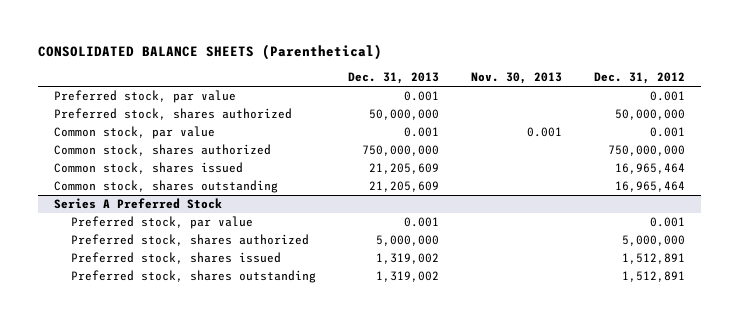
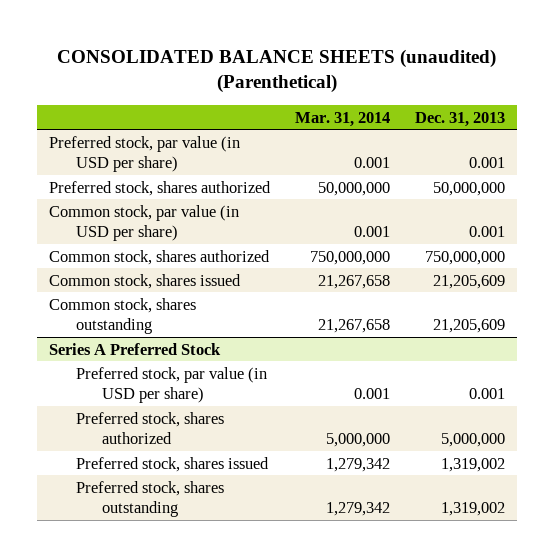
- CONSOLIDATED BALANCE SHEETS (Parenthetical)
+ CONSOLIDATED BALANCE SHEETS (unaudited) (Parenthetical)
- | Dec. 31, 2013 | Nov. 30, 2013 | Dec. 31, 2012
+ | Mar. 31, 2014 | Dec. 31, 2013
- Preferred stock, par value | 0.001 | | 0.001
+ Preferred stock, par value (in USD per share) | 0.001 | 0.001
- Common stock, par value | 0.001 | 0.001 | 0.001
+ Common stock, par value (in USD per share) | 0.001 | 0.001
@ Series A Preferred Stock
- Preferred stock, par value | 0.001 | | 0.001
+ Preferred stock, par value (in USD per share) | 0.001 | 0.001

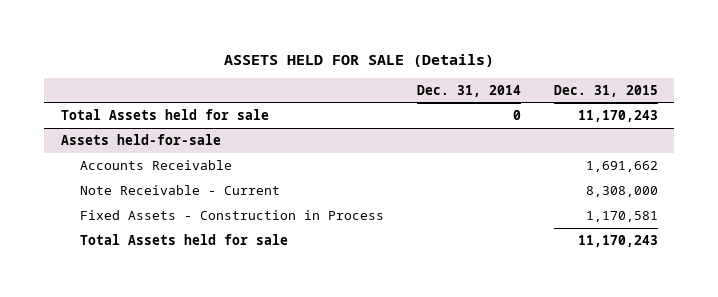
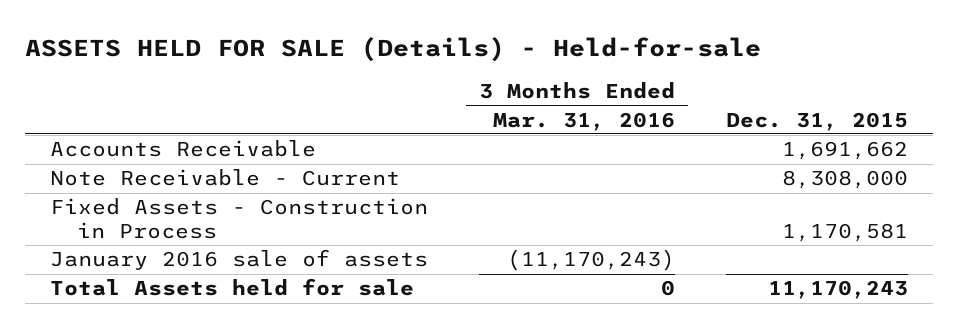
- ASSETS HELD FOR SALE (Details)
+ ASSETS HELD FOR SALE (Details) - Held-for-sale
- | Dec. 31, 2014 | Dec. 31, 2015
+ | 3 Months Ended Mar. 31, 2016 | Dec. 31, 2015
- Total Assets held for sale | 0 | 11,170,243
- Assets held-for-sale
+ January 2016 sale of assets | (11,170,243) |

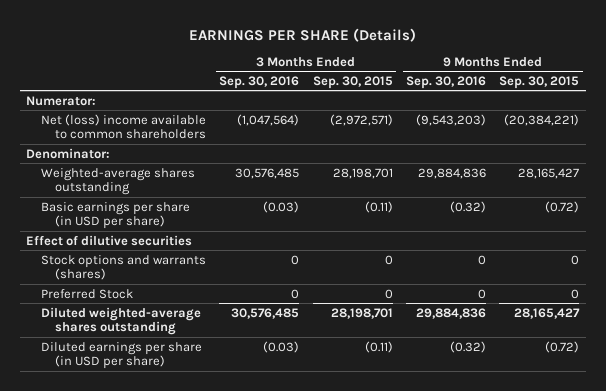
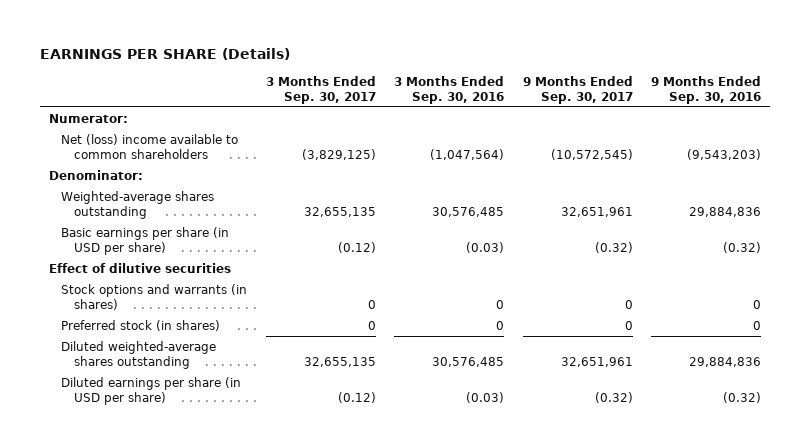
- | 3 Months Ended Sep. 30, 2016 | 3 Months Ended Sep. 30, 2015 | 9 Months Ended Sep. 30, 2016 | 9 Months Ended Sep. 30, 2015
+ | 3 Months Ended Sep. 30, 2017 | 3 Months Ended Sep. 30, 2016 | 9 Months Ended Sep. 30, 2017 | 9 Months Ended Sep. 30, 2016
- Stock options and warrants (shares) | 0 | 0 | 0 | 0
- Preferred Stock | 0 | 0 | 0 | 0
+ Stock options and warrants (in shares) | 0 | 0 | 0 | 0
+ Preferred stock (in shares) | 0 | 0 | 0 | 0

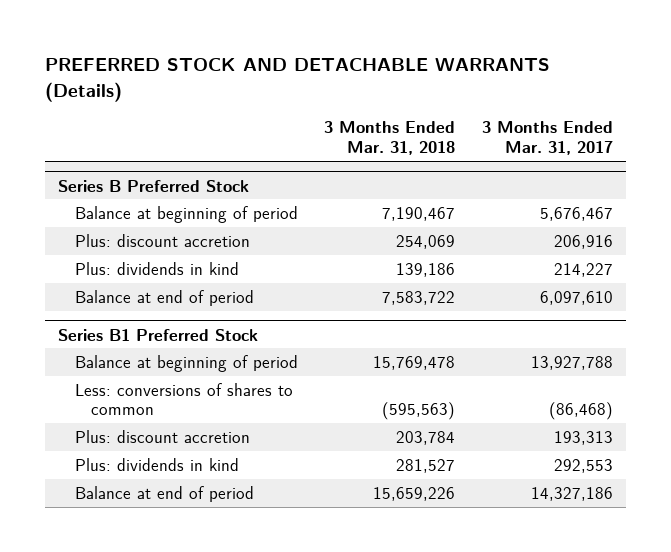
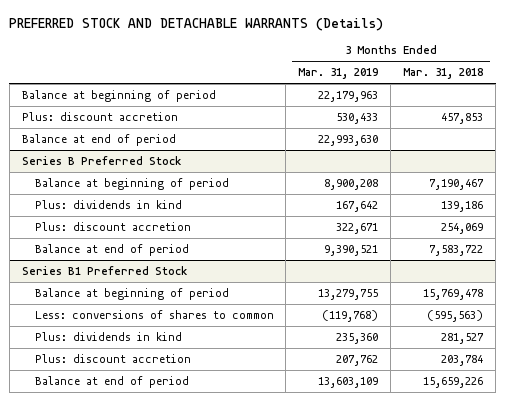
- | 3 Months Ended Mar. 31, 2018 | 3 Months Ended Mar. 31, 2017
+ | 3 Months Ended Mar. 31, 2019 | 3 Months Ended Mar. 31, 2018
+ Balance at beginning of period | 22,179,963 |
+ Plus: discount accretion | 530,433 | 457,853
+ Balance at end of period | 22,993,630 |
@ Series B Preferred Stock
moved down: Plus: discount accretion | 322,671 | 254,069
@ Series B1 Preferred Stock
moved down: Plus: discount accretion | 207,762 | 203,784

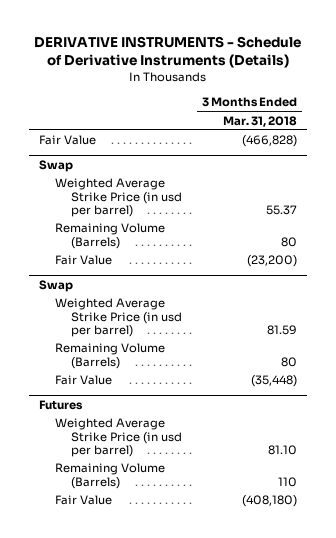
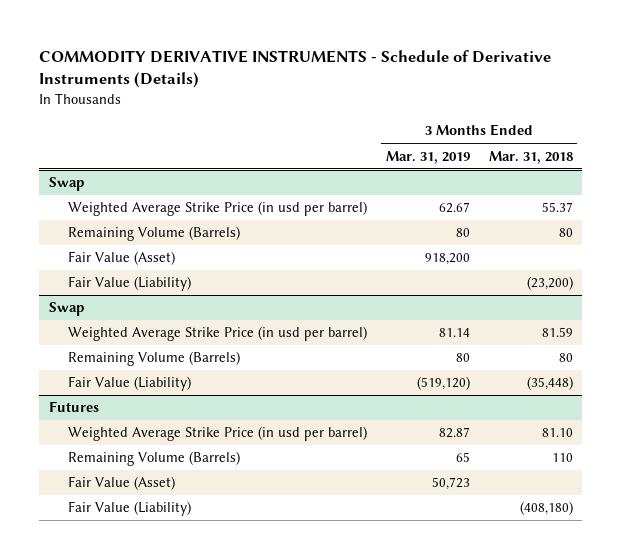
- DERIVATIVE INSTRUMENTS - Schedule of Derivative Instruments (Details)
+ COMMODITY DERIVATIVE INSTRUMENTS - Schedule of Derivative Instruments (Details)
- | 3 Months Ended Mar. 31, 2018
+ | 3 Months Ended Mar. 31, 2019 | 3 Months Ended Mar. 31, 2018
- Fair Value | (466,828)
@ Swap
- Fair Value | (23,200)
+ Fair Value (Asset) | 918,200 |
+ Fair Value (Liability) | | (23,200)
- Fair Value | (35,448)
+ Fair Value (Liability) | (519,120) | (35,448)
@ Futures
- Fair Value | (408,180)
+ Fair Value (Asset) | 50,723 |
+ Fair Value (Liability) | | (408,180)

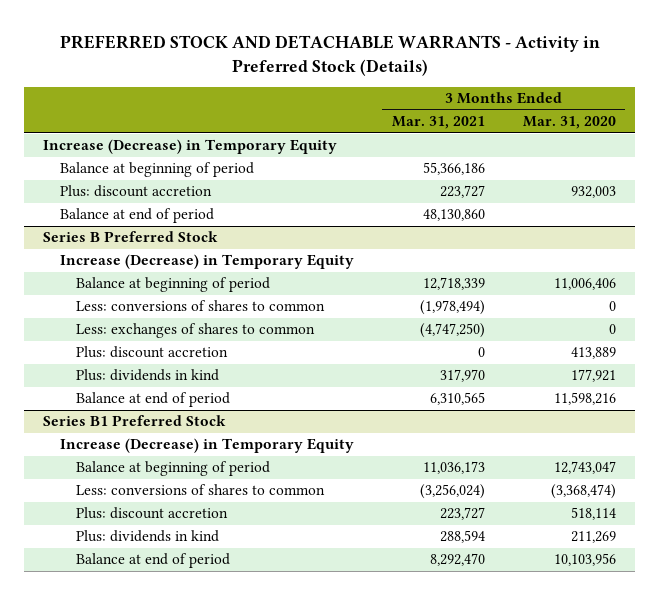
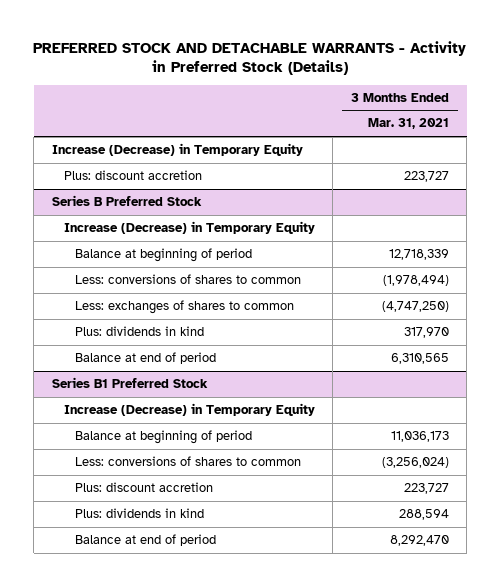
- | 3 Months Ended Mar. 31, 2021 | 3 Months Ended Mar. 31, 2020
+ | 3 Months Ended Mar. 31, 2021
- Balance at beginning of period | 55,366,186 |
- Balance at end of period | 48,130,860 |
@ Series B Preferred Stock
- Plus: discount accretion | 0 | 413,889

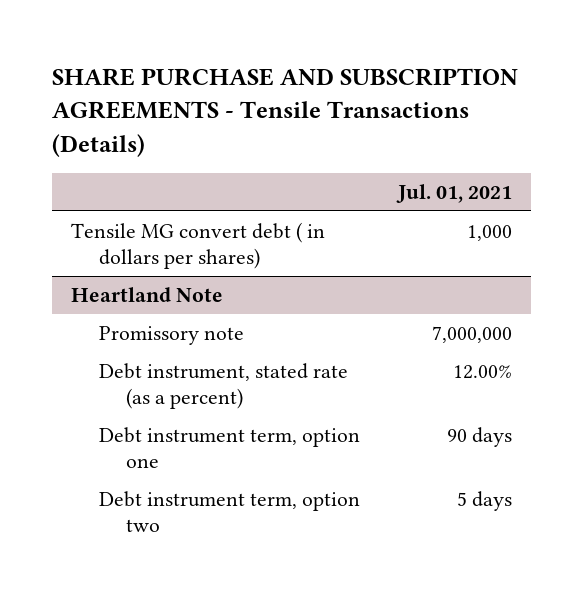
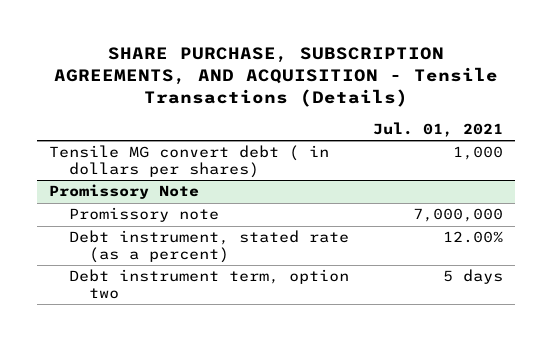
- SHARE PURCHASE AND SUBSCRIPTION AGREEMENTS - Tensile Transactions (Details)
+ SHARE PURCHASE, SUBSCRIPTION AGREEMENTS, AND ACQUISITION - Tensile Transactions (Details)
- Heartland Note
+ Promissory Note
- Debt instrument term, option one | 90 days

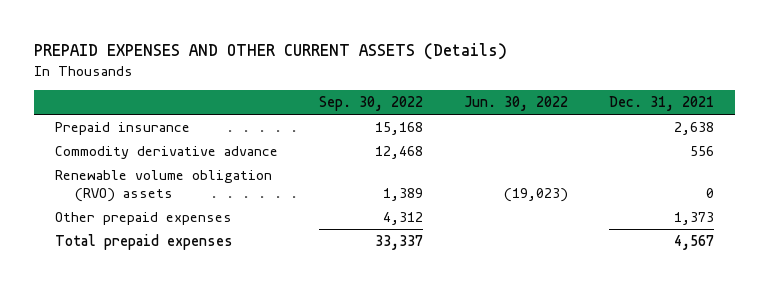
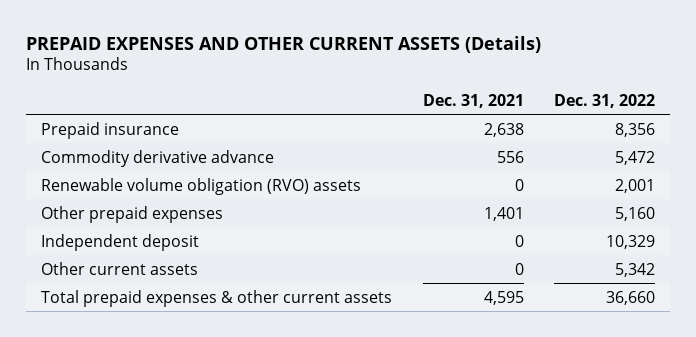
- | Sep. 30, 2022 | Jun. 30, 2022 | Dec. 31, 2021
+ | Dec. 31, 2021 | Dec. 31, 2022
- Other prepaid expenses | 4,312 | | 1,373
- Total prepaid expenses | 33,337 | | 4,567
+ Other prepaid expenses | 1,401 | 5,160
+ Independent deposit | 0 | 10,329
+ Other current assets | 0 | 5,342
+ Total prepaid expenses & other current assets | 4,595 | 36,660

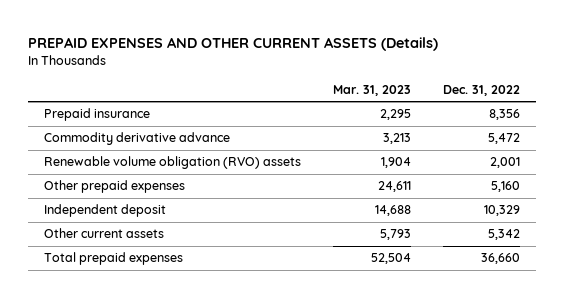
- | Dec. 31, 2021 | Dec. 31, 2022
+ | Mar. 31, 2023 | Dec. 31, 2022
- Total prepaid expenses & other current assets | 4,595 | 36,660
+ Total prepaid expenses | 52,504 | 36,660

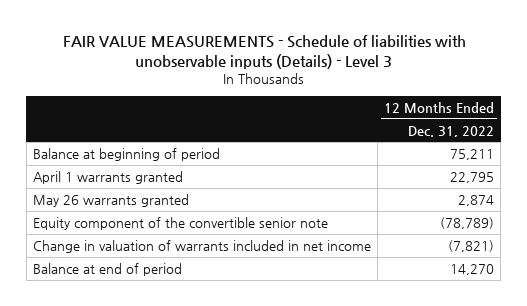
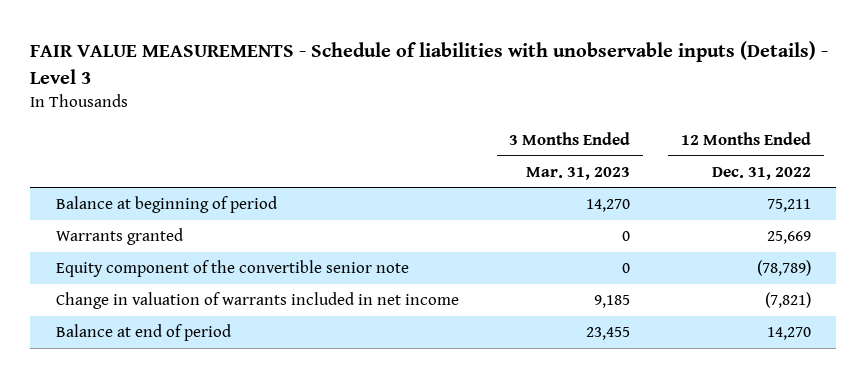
- | 12 Months Ended Dec. 31, 2022
+ | 3 Months Ended Mar. 31, 2023 | 12 Months Ended Dec. 31, 2022
- April 1 warrants granted | 22,795
- May 26 warrants granted | 2,874
+ Warrants granted | 0 | 25,669

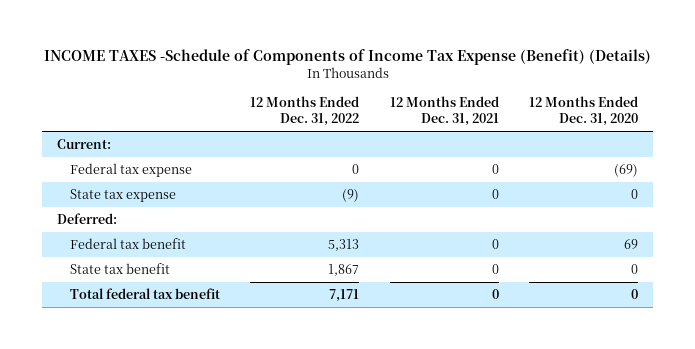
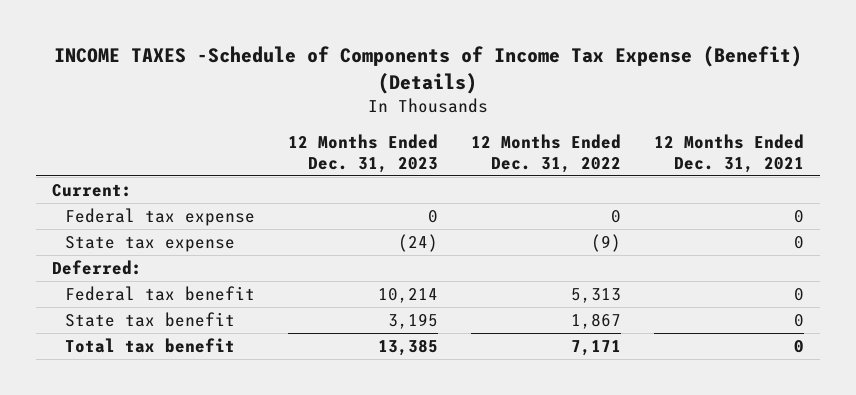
- | 12 Months Ended Dec. 31, 2022 | 12 Months Ended Dec. 31, 2021 | 12 Months Ended Dec. 31, 2020
+ | 12 Months Ended Dec. 31, 2023 | 12 Months Ended Dec. 31, 2022 | 12 Months Ended Dec. 31, 2021
- Total federal tax benefit | 7,171 | 0 | 0
+ Total tax benefit | 13,385 | 7,171 | 0

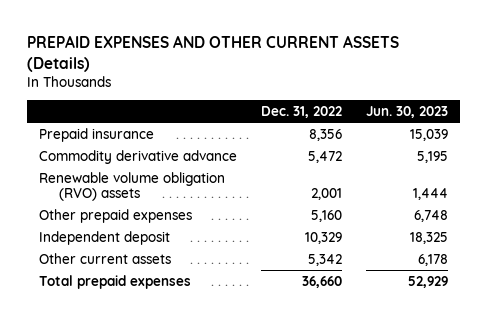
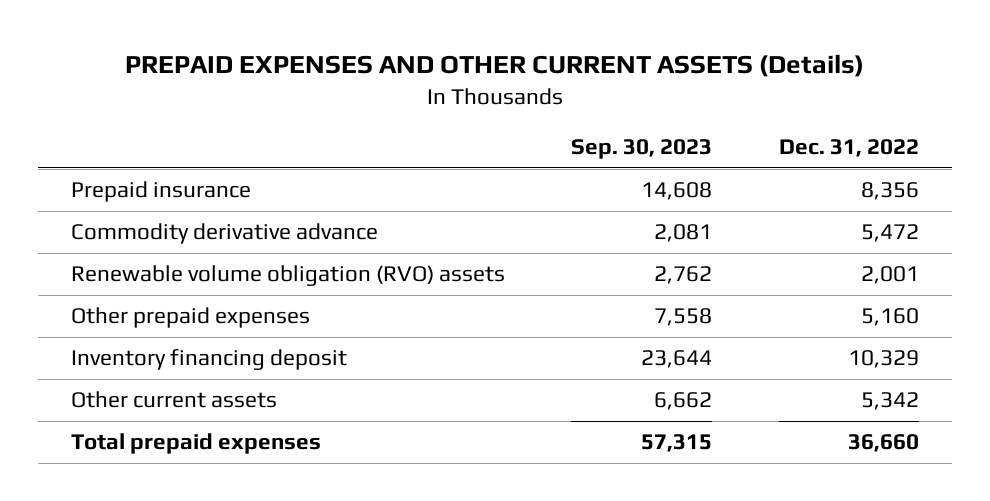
- | Dec. 31, 2022 | Jun. 30, 2023
+ | Sep. 30, 2023 | Dec. 31, 2022
- Independent deposit | 10,329 | 18,325
+ Inventory financing deposit | 23,644 | 10,329

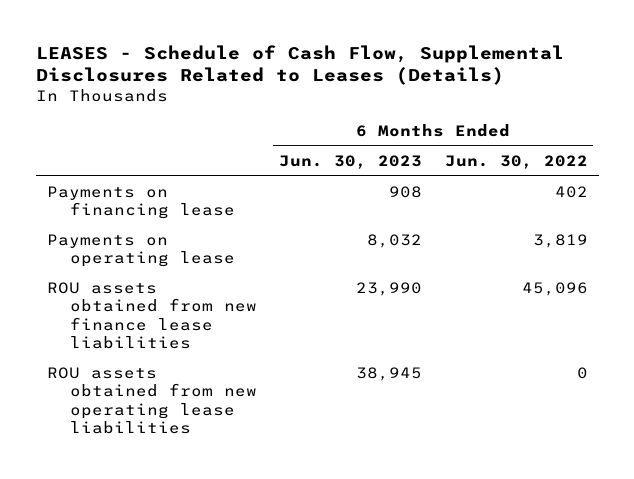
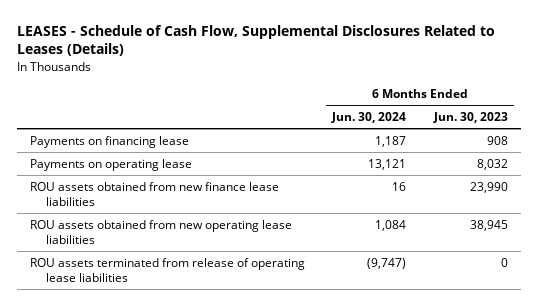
- | 6 Months Ended Jun. 30, 2023 | 6 Months Ended Jun. 30, 2022
+ | 6 Months Ended Jun. 30, 2024 | 6 Months Ended Jun. 30, 2023
+ ROU assets terminated from release of operating lease liabilities | (9,747) | 0

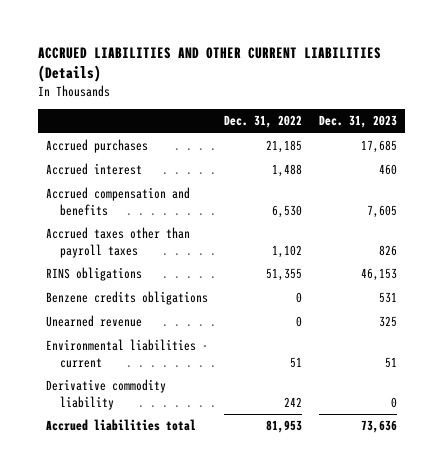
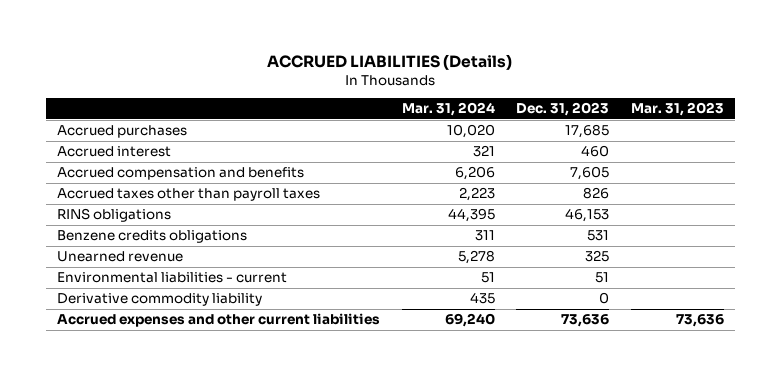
- ACCRUED LIABILITIES AND OTHER CURRENT LIABILITIES (Details)
+ ACCRUED LIABILITIES (Details)
- | Dec. 31, 2022 | Dec. 31, 2023
+ | Mar. 31, 2024 | Dec. 31, 2023 | Mar. 31, 2023
- Accrued liabilities total | 81,953 | 73,636
+ Accrued expenses and other current liabilities | 69,240 | 73,636 | 73,636

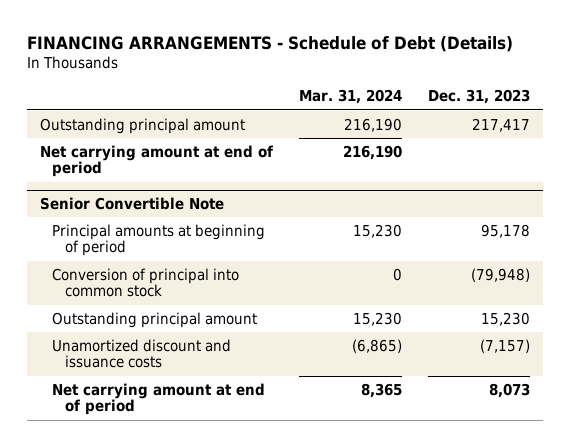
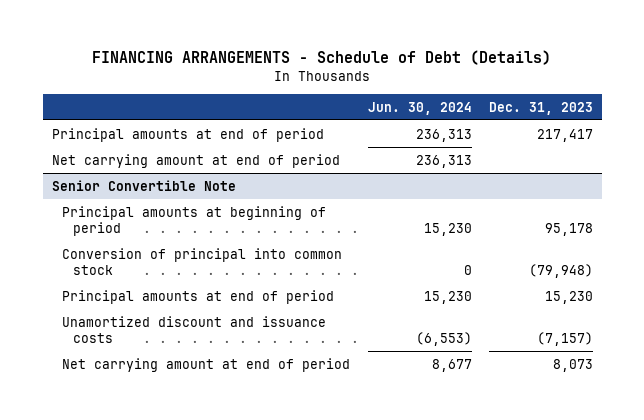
- | Mar. 31, 2024 | Dec. 31, 2023
+ | Jun. 30, 2024 | Dec. 31, 2023
- Outstanding principal amount | 216,190 | 217,417
+ Principal amounts at end of period | 236,313 | 217,417
@ Senior Convertible Note
- Outstanding principal amount | 15,230 | 15,230
+ Principal amounts at end of period | 15,230 | 15,230

